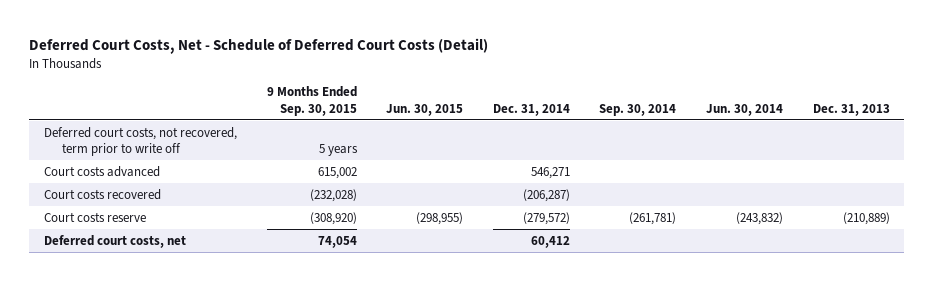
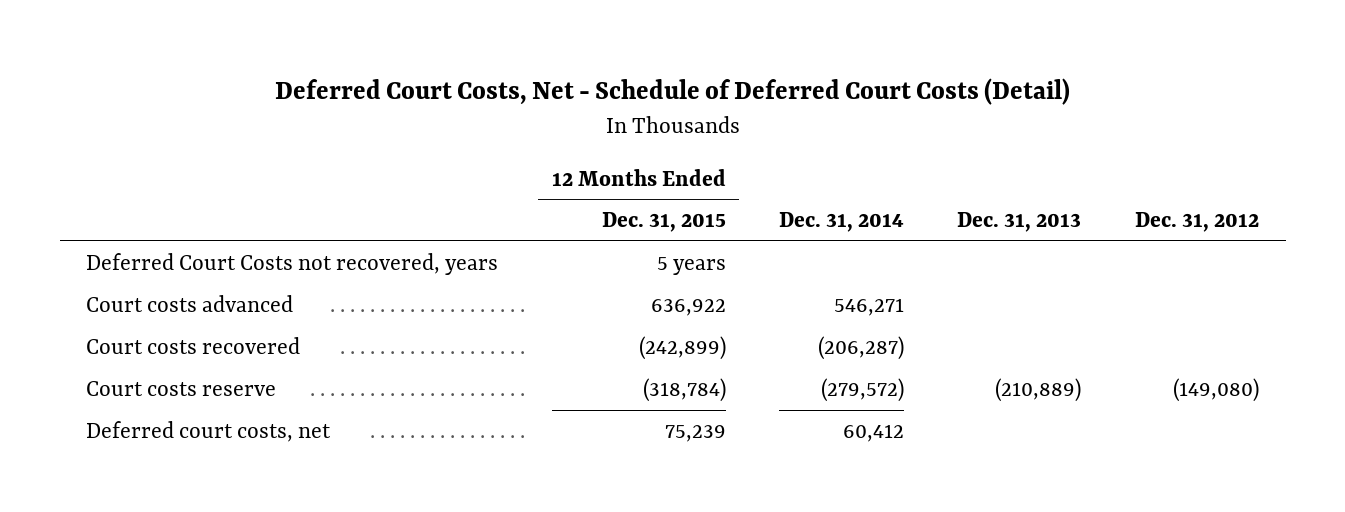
- | 9 Months Ended Sep. 30, 2015 | Jun. 30, 2015 | Dec. 31, 2014 | Sep. 30, 2014 | Jun. 30, 2014 | Dec. 31, 2013
+ | 12 Months Ended Dec. 31, 2015 | Dec. 31, 2014 | Dec. 31, 2013 | Dec. 31, 2012
- Deferred court costs, not recovered, term prior to write off | 5 years | | | | |
+ Deferred Court Costs not recovered, years | 5 years | | |

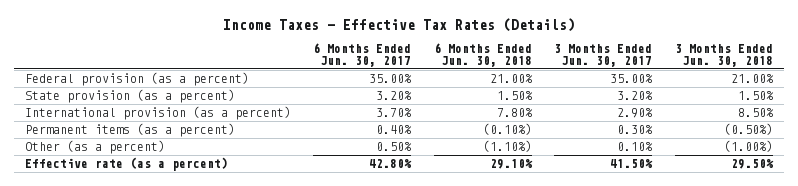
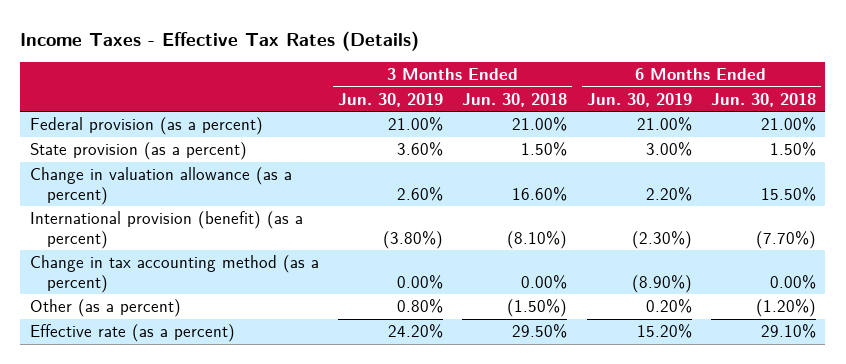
- | 6 Months Ended Jun. 30, 2017 | 6 Months Ended Jun. 30, 2018 | 3 Months Ended Jun. 30, 2017 | 3 Months Ended Jun. 30, 2018
+ | 3 Months Ended Jun. 30, 2019 | 3 Months Ended Jun. 30, 2018 | 6 Months Ended Jun. 30, 2019 | 6 Months Ended Jun. 30, 2018
- International provision (as a percent) | 3.70% | 7.80% | 2.90% | 8.50%
- Permanent items (as a percent) | 0.40% | (0.10%) | 0.30% | (0.50%)
- Other (as a percent) | 0.50% | (1.10%) | 0.10% | (1.00%)
+ Change in valuation allowance (as a percent) | 2.60% | 16.60% | 2.20% | 15.50%
+ International provision (benefit) (as a percent) | (3.80%) | (8.10%) | (2.30%) | (7.70%)
+ Change in tax accounting method (as a percent) | 0.00% | 0.00% | (8.90%) | 0.00%
+ Other (as a percent) | 0.80% | (1.50%) | 0.20% | (1.20%)

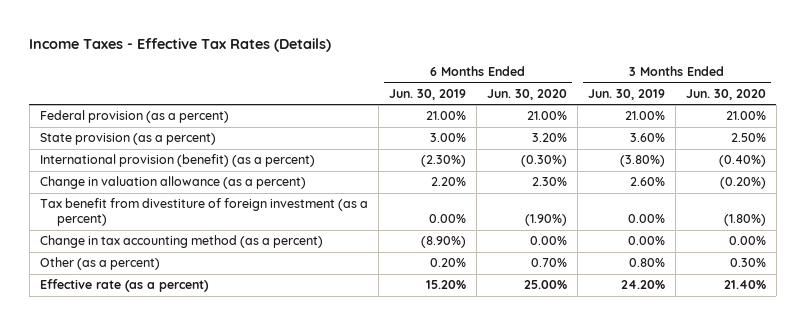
- | 3 Months Ended Jun. 30, 2019 | 3 Months Ended Jun. 30, 2018 | 6 Months Ended Jun. 30, 2019 | 6 Months Ended Jun. 30, 2018
+ | 6 Months Ended Jun. 30, 2019 | 6 Months Ended Jun. 30, 2020 | 3 Months Ended Jun. 30, 2019 | 3 Months Ended Jun. 30, 2020
moved down: Change in valuation allowance (as a percent) | 2.20% | 2.30% | 2.60% | (0.20%)
+ Tax benefit from divestiture of foreign investment (as a percent) | 0.00% | (1.90%) | 0.00% | (1.80%)

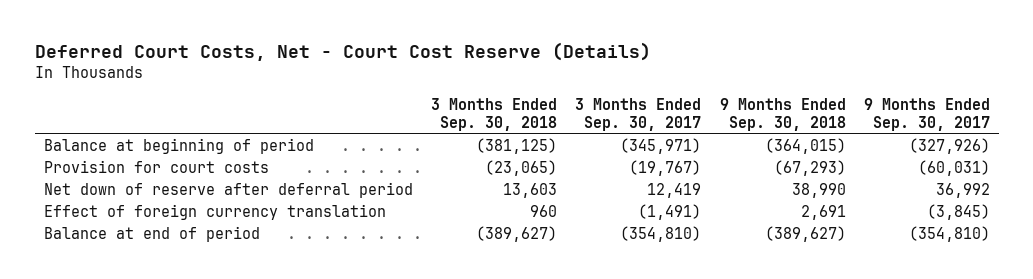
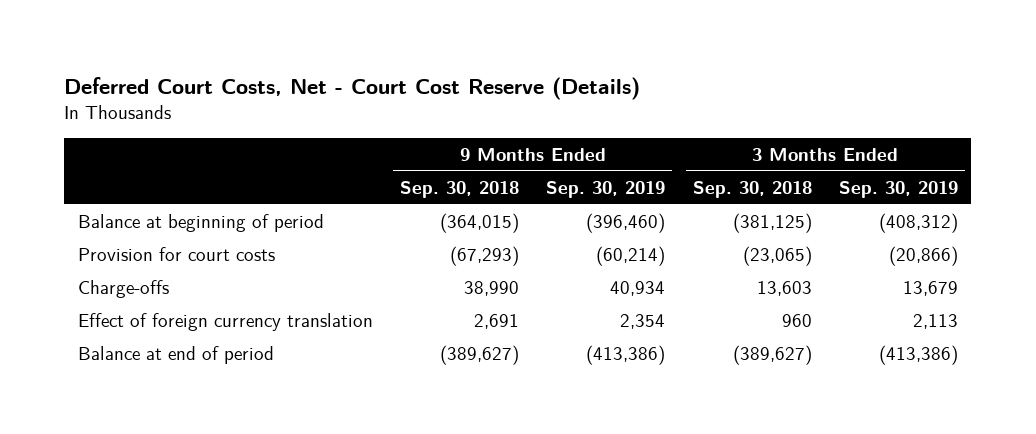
- | 3 Months Ended Sep. 30, 2018 | 3 Months Ended Sep. 30, 2017 | 9 Months Ended Sep. 30, 2018 | 9 Months Ended Sep. 30, 2017
+ | 9 Months Ended Sep. 30, 2018 | 9 Months Ended Sep. 30, 2019 | 3 Months Ended Sep. 30, 2018 | 3 Months Ended Sep. 30, 2019
- Net down of reserve after deferral period | 13,603 | 12,419 | 38,990 | 36,992
+ Charge-offs | 38,990 | 40,934 | 13,603 | 13,679

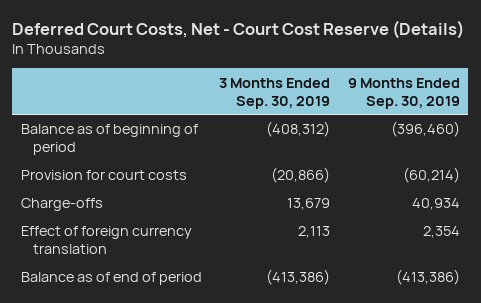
- | 9 Months Ended Sep. 30, 2018 | 9 Months Ended Sep. 30, 2019 | 3 Months Ended Sep. 30, 2018 | 3 Months Ended Sep. 30, 2019
+ | 3 Months Ended Sep. 30, 2019 | 9 Months Ended Sep. 30, 2019
- Balance at beginning of period | (364,015) | (396,460) | (381,125) | (408,312)
+ Balance as of beginning of period | (408,312) | (396,460)
- Balance at end of period | (389,627) | (413,386) | (389,627) | (413,386)
+ Balance as of end of period | (413,386) | (413,386)

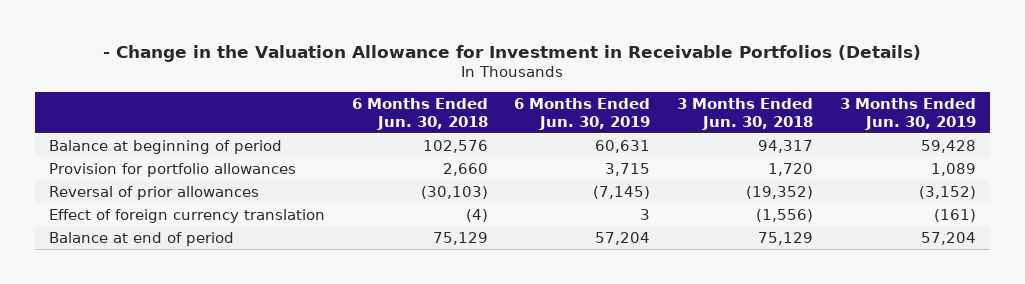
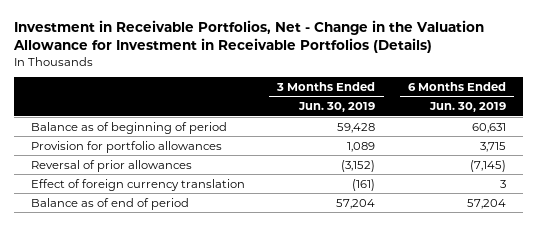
- - Change in the Valuation Allowance for Investment in Receivable Portfolios (Details)
+ Investment in Receivable Portfolios, Net - Change in the Valuation Allowance for Investment in Receivable Portfolios (Details)
- | 6 Months Ended Jun. 30, 2018 | 6 Months Ended Jun. 30, 2019 | 3 Months Ended Jun. 30, 2018 | 3 Months Ended Jun. 30, 2019
+ | 3 Months Ended Jun. 30, 2019 | 6 Months Ended Jun. 30, 2019
- Balance at beginning of period | 102,576 | 60,631 | 94,317 | 59,428
+ Balance as of beginning of period | 59,428 | 60,631
- Balance at end of period | 75,129 | 57,204 | 75,129 | 57,204
+ Balance as of end of period | 57,204 | 57,204

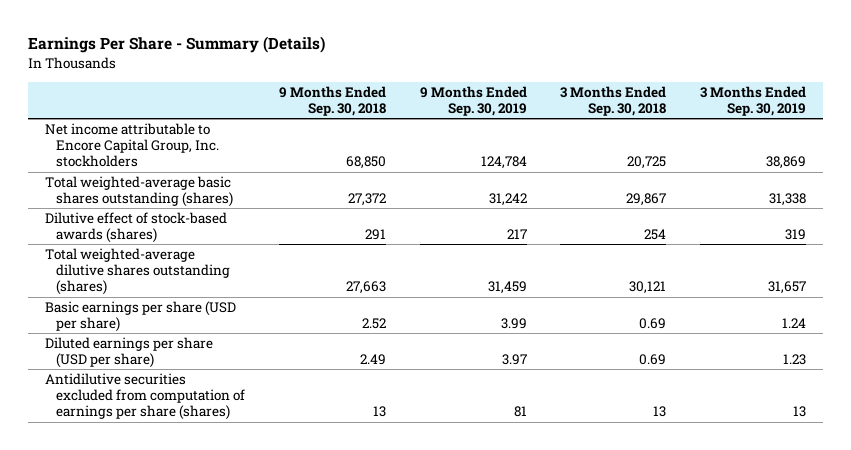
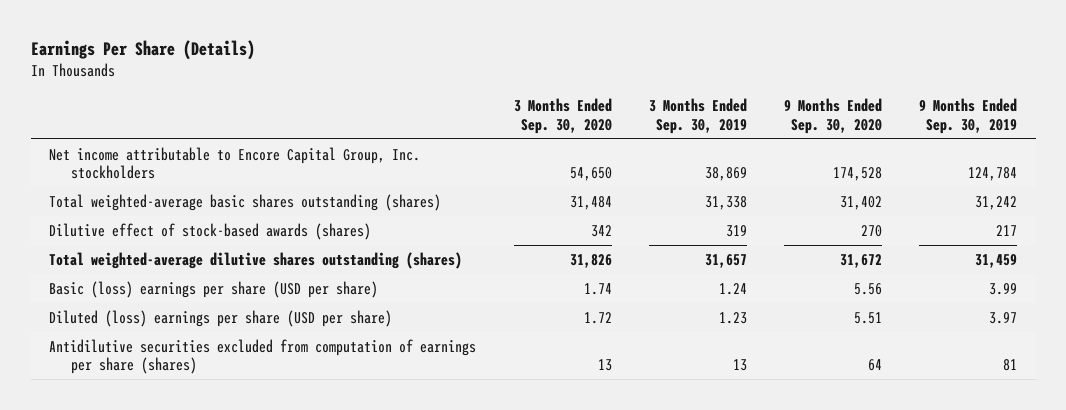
- Earnings Per Share - Summary (Details)
+ Earnings Per Share (Details)
- | 9 Months Ended Sep. 30, 2018 | 9 Months Ended Sep. 30, 2019 | 3 Months Ended Sep. 30, 2018 | 3 Months Ended Sep. 30, 2019
+ | 3 Months Ended Sep. 30, 2020 | 3 Months Ended Sep. 30, 2019 | 9 Months Ended Sep. 30, 2020 | 9 Months Ended Sep. 30, 2019
- Basic earnings per share (USD per share) | 2.52 | 3.99 | 0.69 | 1.24
- Diluted earnings per share (USD per share) | 2.49 | 3.97 | 0.69 | 1.23
+ Basic (loss) earnings per share (USD per share) | 1.74 | 1.24 | 5.56 | 3.99
+ Diluted (loss) earnings per share (USD per share) | 1.72 | 1.23 | 5.51 | 3.97

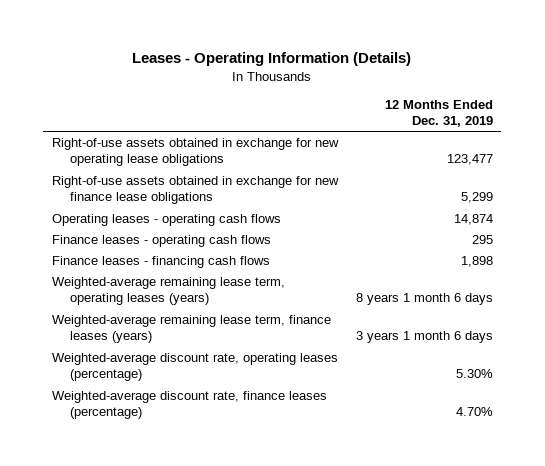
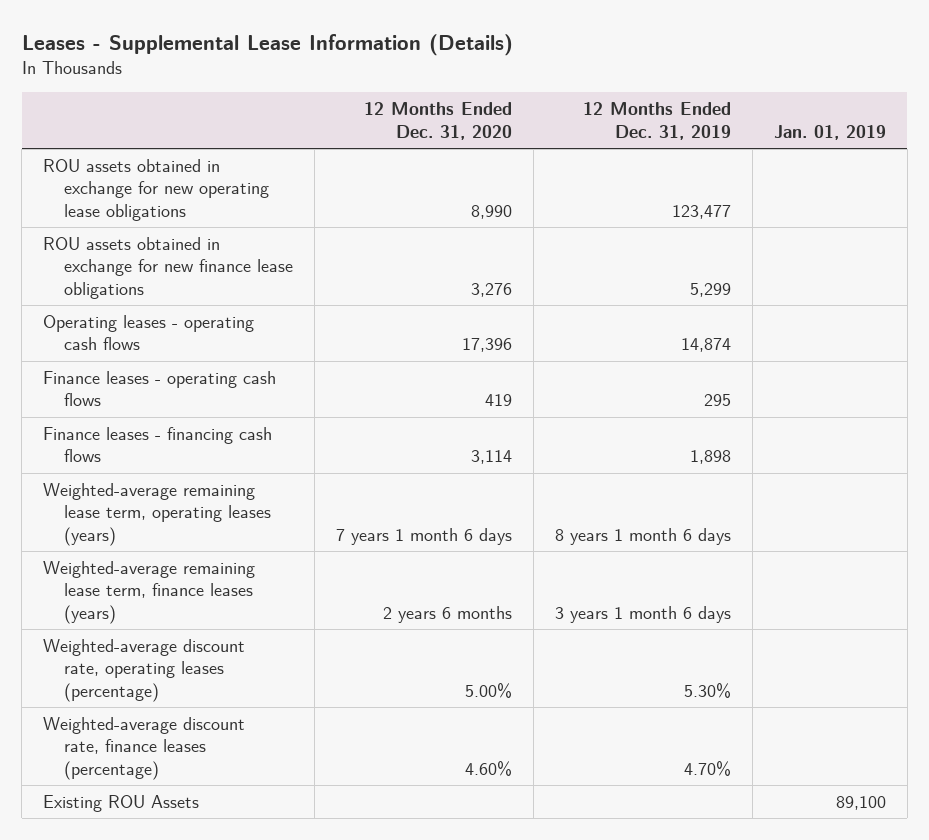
- Leases - Operating Information (Details)
+ Leases - Supplemental Lease Information (Details)
- | 12 Months Ended Dec. 31, 2019
+ | 12 Months Ended Dec. 31, 2020 | 12 Months Ended Dec. 31, 2019 | Jan. 01, 2019
- Right-of-use assets obtained in exchange for new operating lease obligations | 123,477
- Right-of-use assets obtained in exchange for new finance lease obligations | 5,299
+ ROU assets obtained in exchange for new operating lease obligations | 8,990 | 123,477 |
+ ROU assets obtained in exchange for new finance lease obligations | 3,276 | 5,299 |
+ Existing ROU Assets | | | 89,100

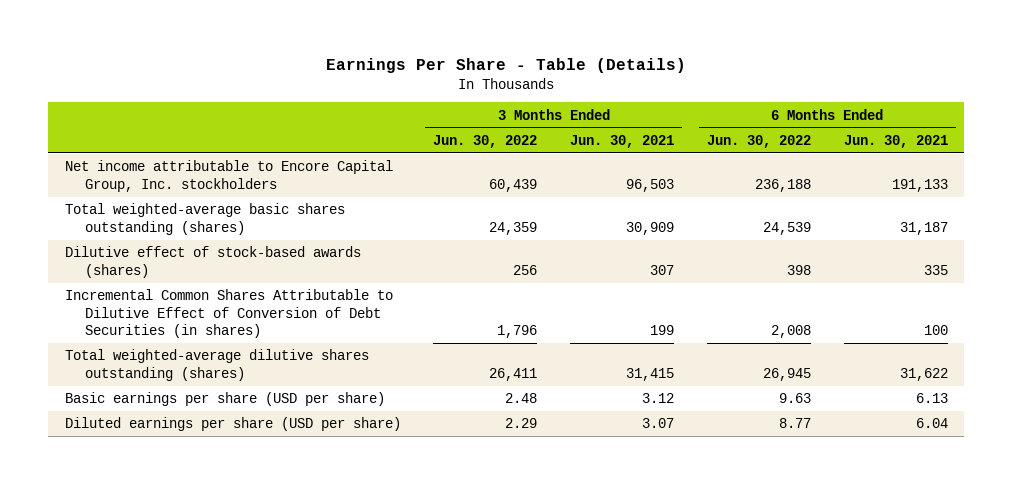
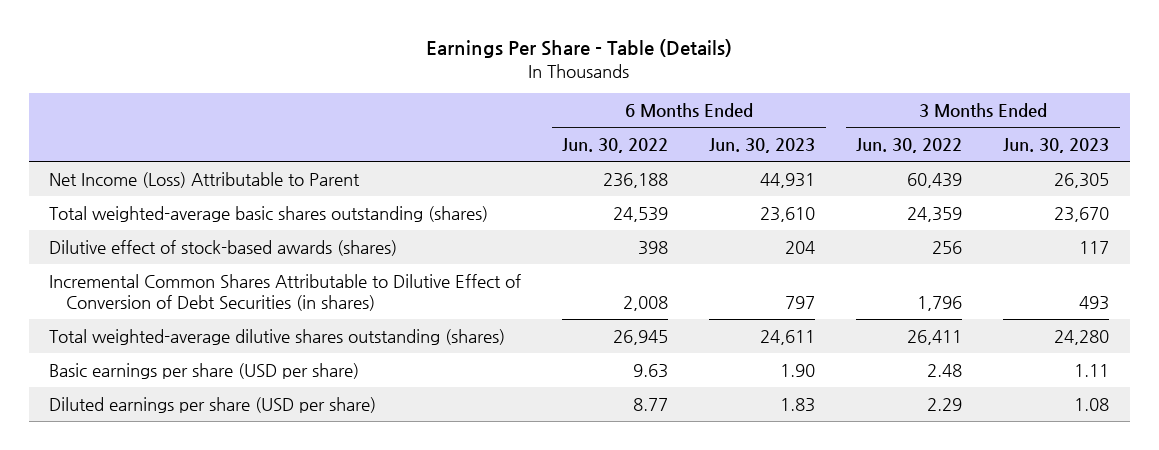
- | 3 Months Ended Jun. 30, 2022 | 3 Months Ended Jun. 30, 2021 | 6 Months Ended Jun. 30, 2022 | 6 Months Ended Jun. 30, 2021
+ | 6 Months Ended Jun. 30, 2022 | 6 Months Ended Jun. 30, 2023 | 3 Months Ended Jun. 30, 2022 | 3 Months Ended Jun. 30, 2023
- Net income attributable to Encore Capital Group, Inc. stockholders | 60,439 | 96,503 | 236,188 | 191,133
+ Net Income (Loss) Attributable to Parent | 236,188 | 44,931 | 60,439 | 26,305

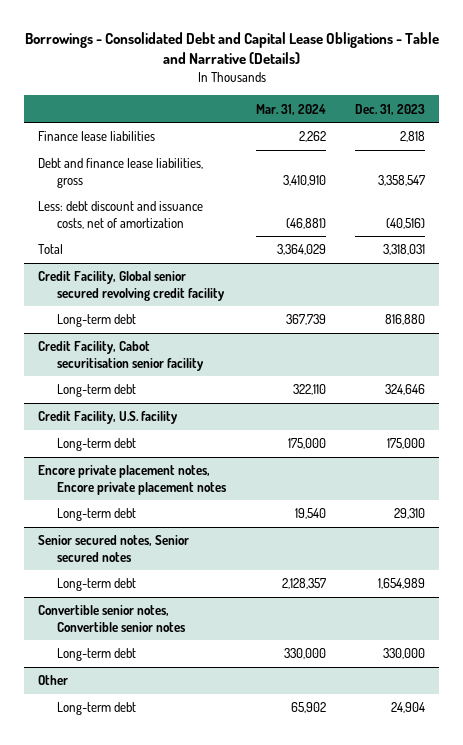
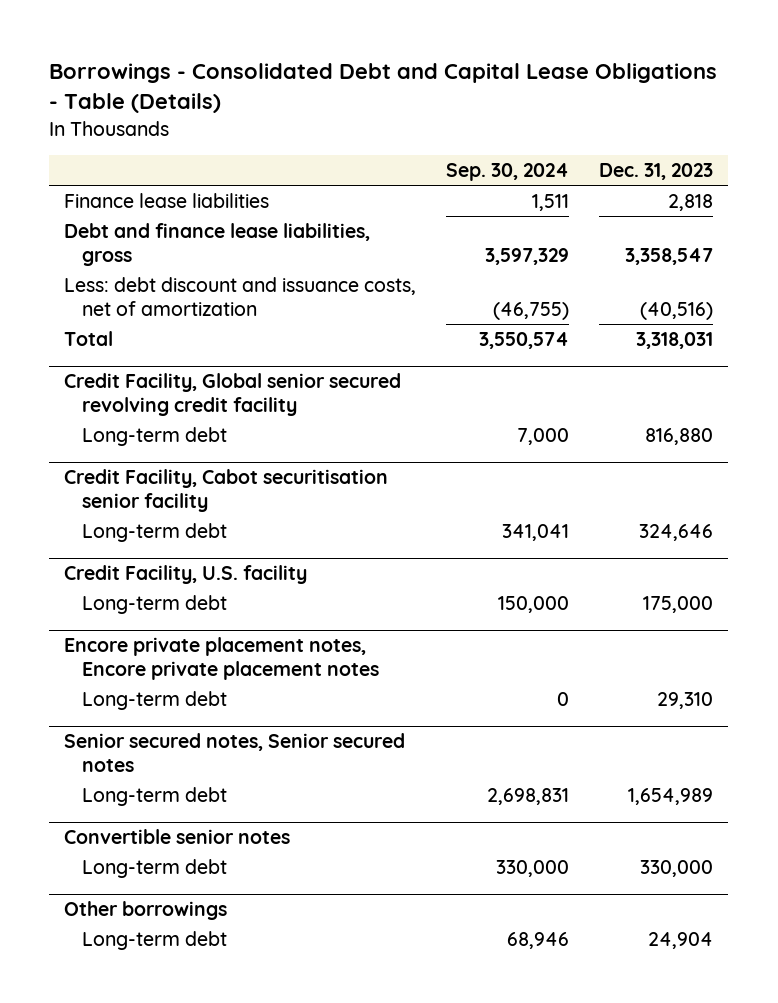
- Borrowings - Consolidated Debt and Capital Lease Obligations - Table and Narrative (Details)
+ Borrowings - Consolidated Debt and Capital Lease Obligations - Table (Details)
- | Mar. 31, 2024 | Dec. 31, 2023
+ | Sep. 30, 2024 | Dec. 31, 2023
- Convertible senior notes, Convertible senior notes
+ Convertible senior notes
- Other
+ Other borrowings

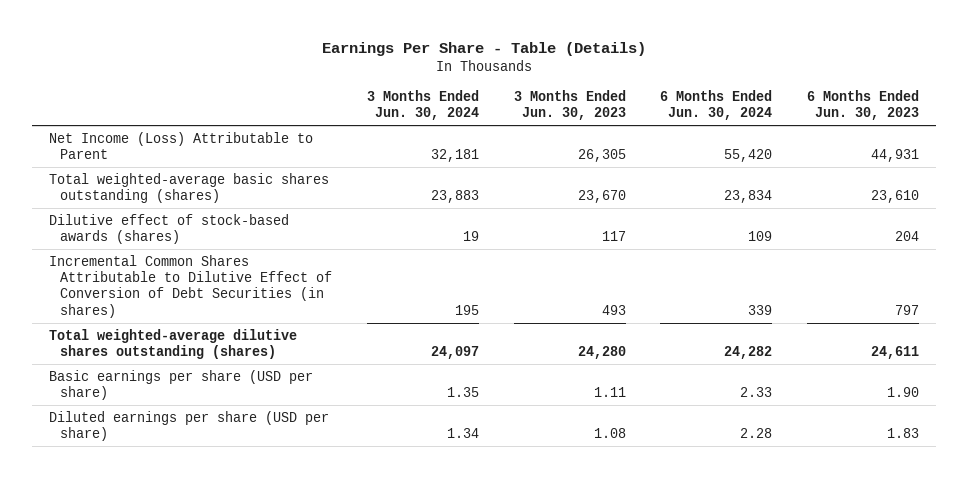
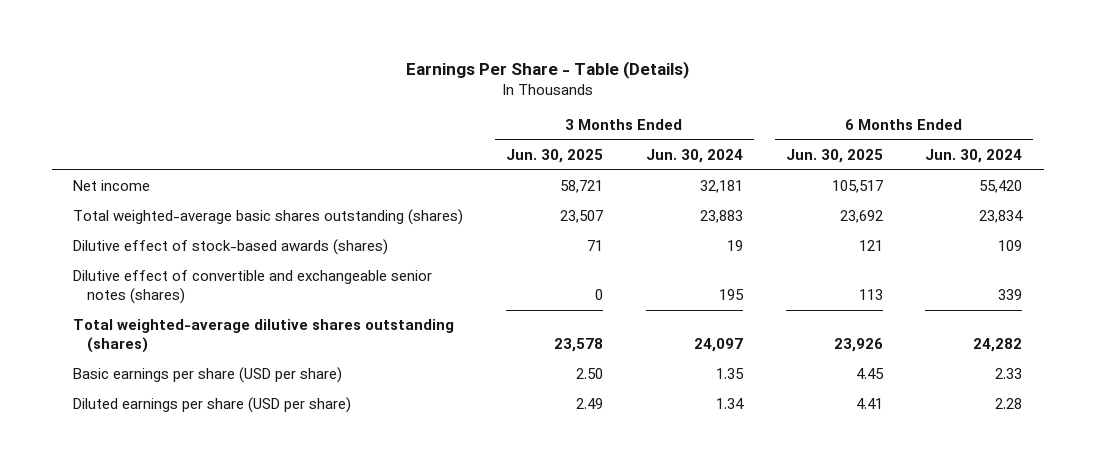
- | 3 Months Ended Jun. 30, 2024 | 3 Months Ended Jun. 30, 2023 | 6 Months Ended Jun. 30, 2024 | 6 Months Ended Jun. 30, 2023
+ | 3 Months Ended Jun. 30, 2025 | 3 Months Ended Jun. 30, 2024 | 6 Months Ended Jun. 30, 2025 | 6 Months Ended Jun. 30, 2024
- Net Income (Loss) Attributable to Parent | 32,181 | 26,305 | 55,420 | 44,931
+ Net income | 58,721 | 32,181 | 105,517 | 55,420
- Incremental Common Shares Attributable to Dilutive Effect of Conversion of Debt Securities (in shares) | 195 | 493 | 339 | 797
+ Dilutive effect of convertible and exchangeable senior notes (shares) | 0 | 195 | 113 | 339

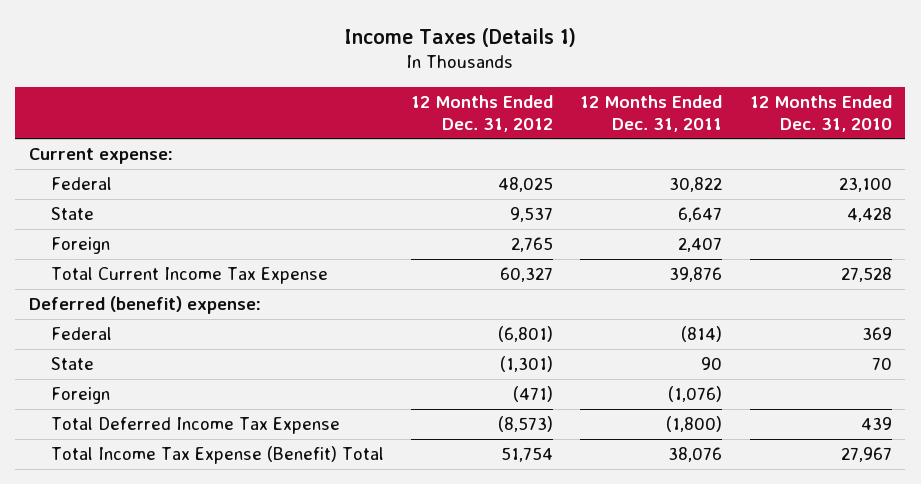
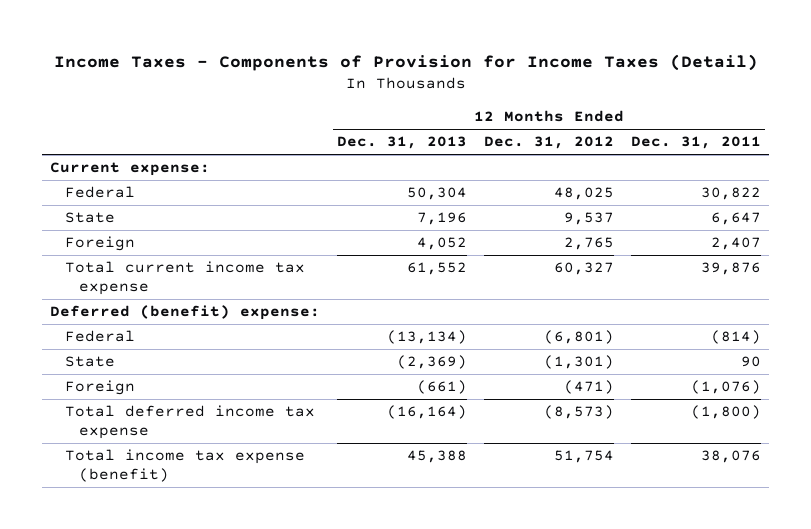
- Income Taxes (Details 1)
+ Income Taxes - Components of Provision for Income Taxes (Detail)
- | 12 Months Ended Dec. 31, 2012 | 12 Months Ended Dec. 31, 2011 | 12 Months Ended Dec. 31, 2010
+ | 12 Months Ended Dec. 31, 2013 | 12 Months Ended Dec. 31, 2012 | 12 Months Ended Dec. 31, 2011
- Total Current Income Tax Expense | 60,327 | 39,876 | 27,528
+ Total current income tax expense | 61,552 | 60,327 | 39,876
- Total Deferred Income Tax Expense | (8,573) | (1,800) | 439
- Total Income Tax Expense (Benefit) Total | 51,754 | 38,076 | 27,967
+ Total deferred income tax expense | (16,164) | (8,573) | (1,800)
+ Total income tax expense (benefit) | 45,388 | 51,754 | 38,076

